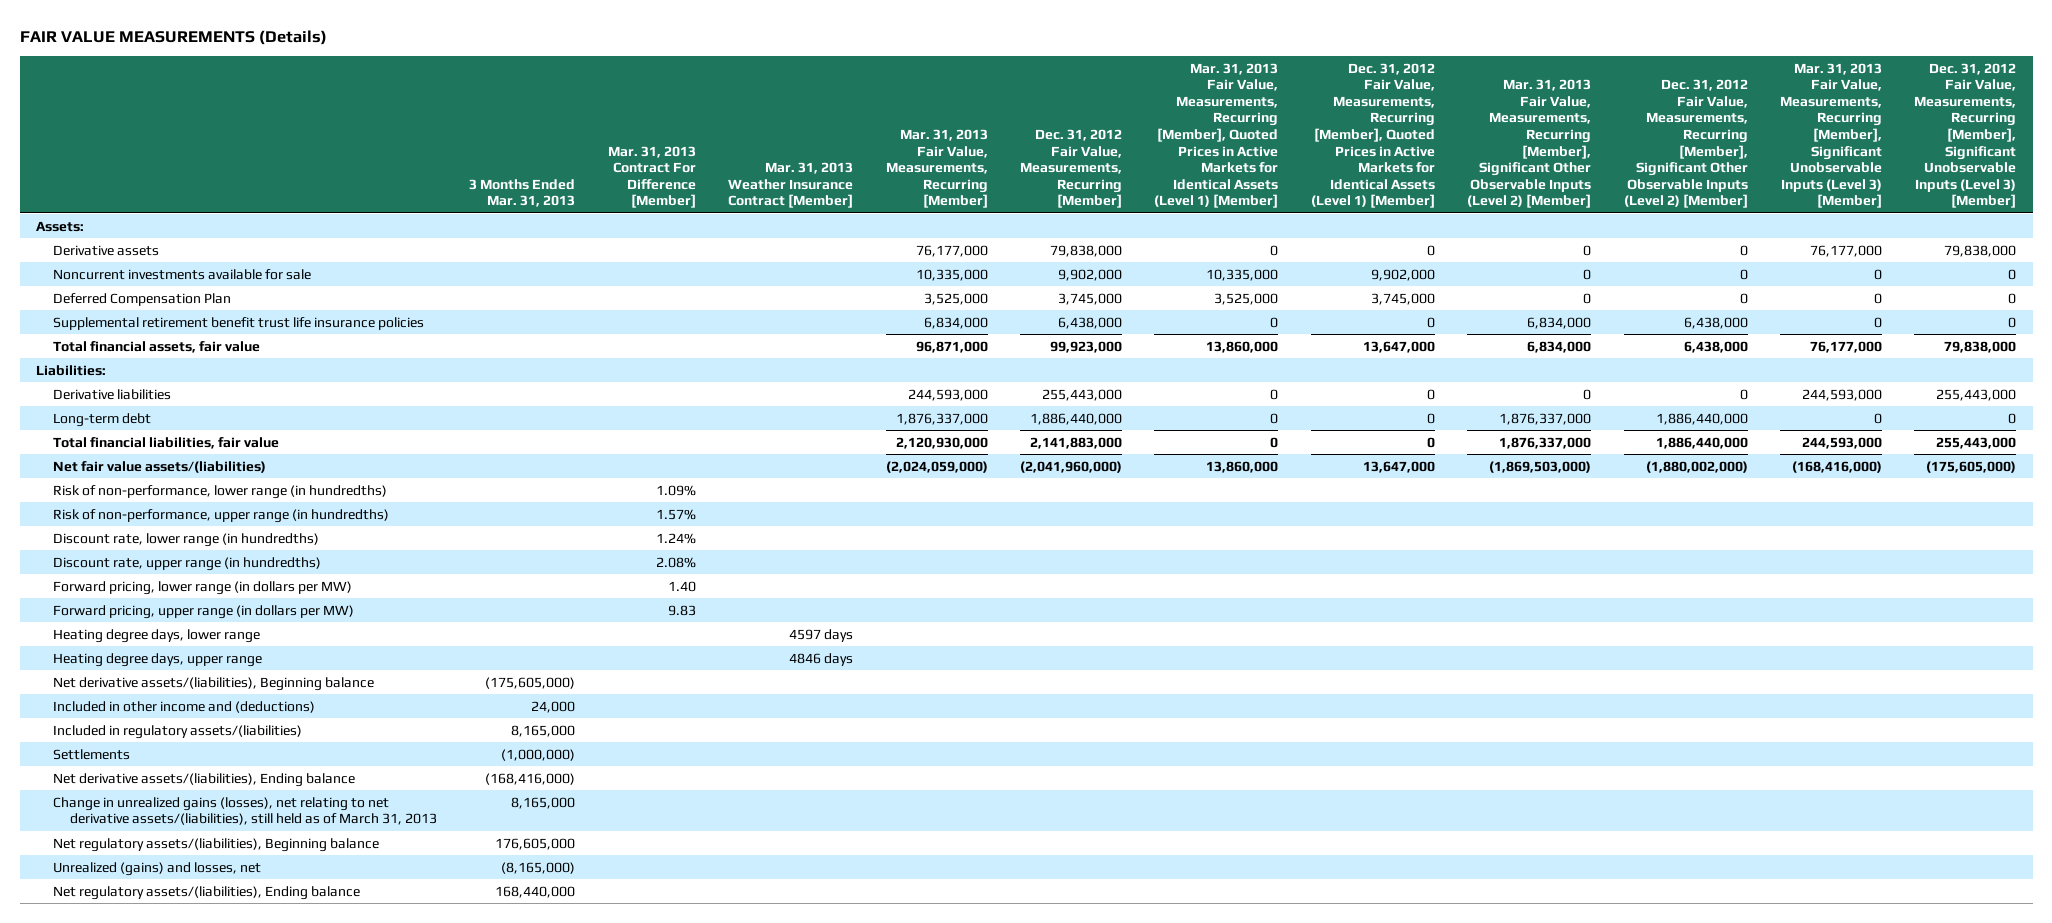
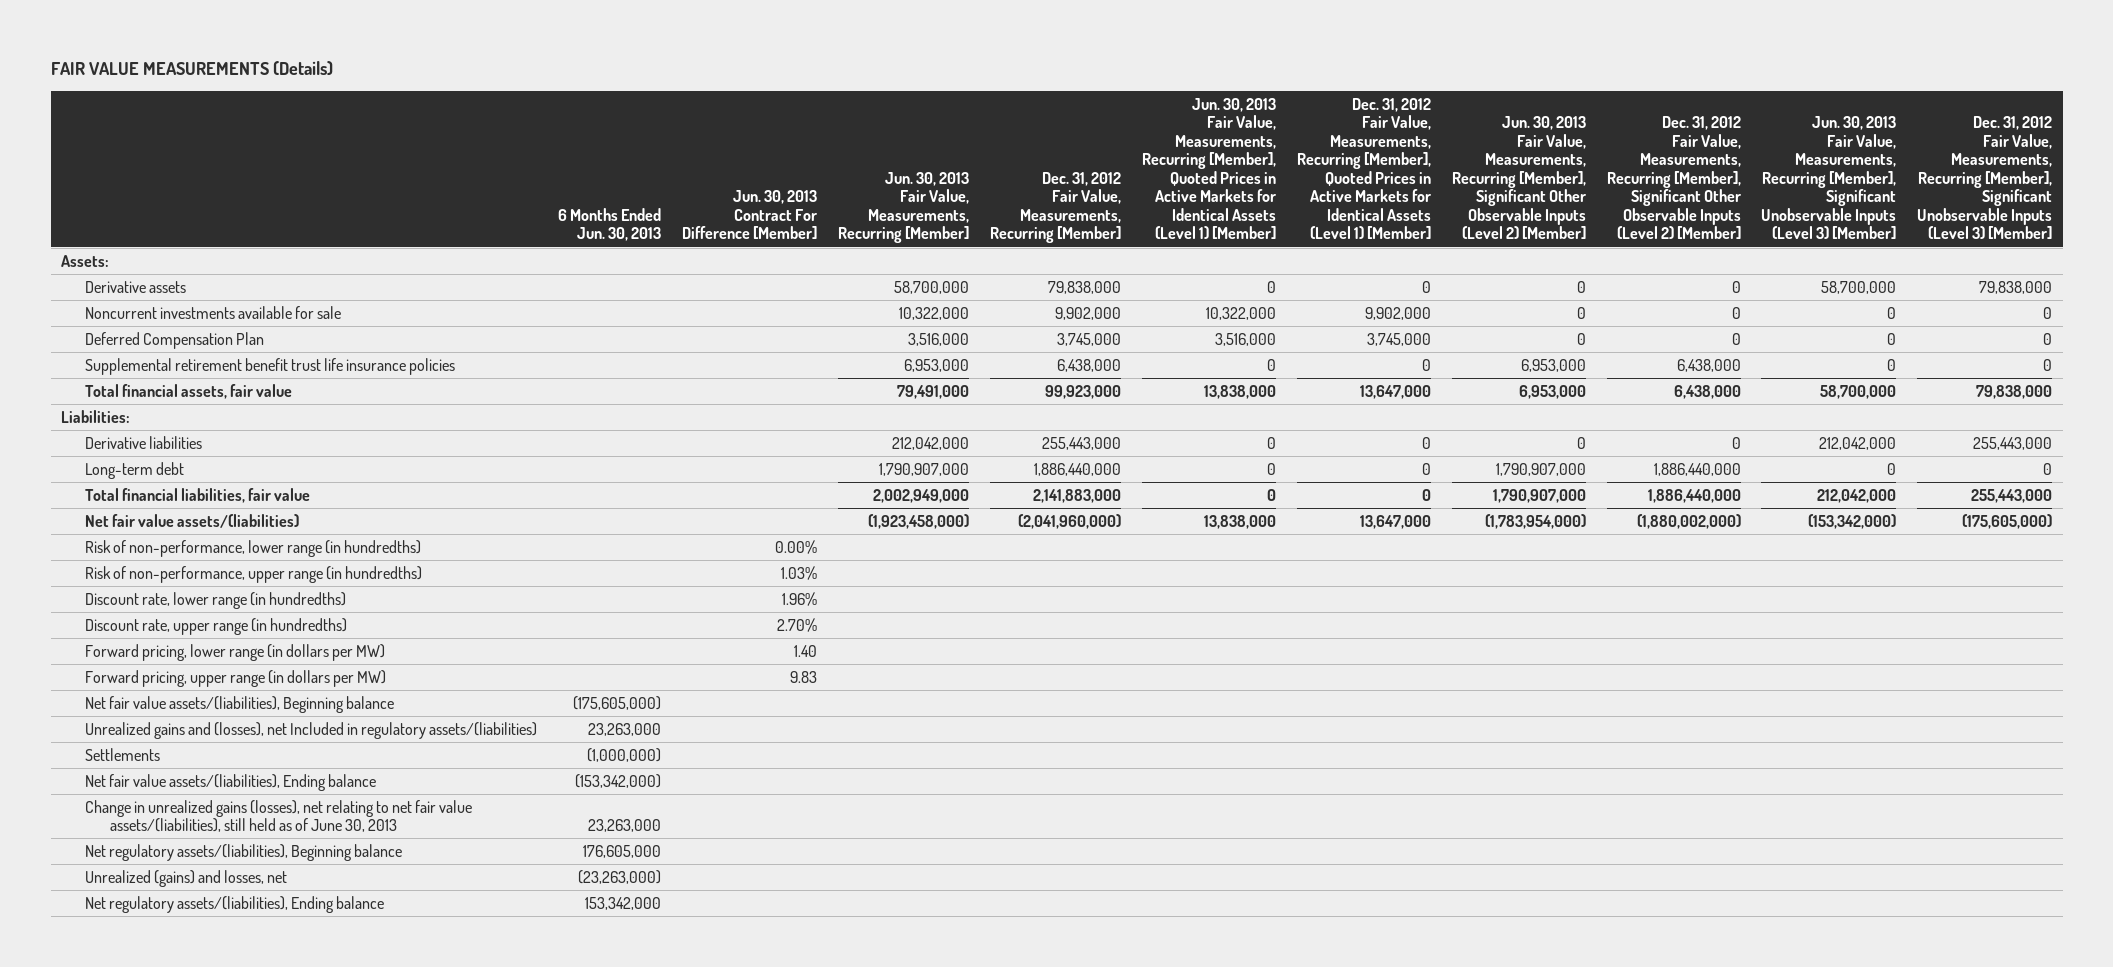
- | 3 Months Ended Mar. 31, 2013 | Mar. 31, 2013 Contract For Difference [Member] | Mar. 31, 2013 Weather Insurance Contract [Member] | Mar. 31, 2013 Fair Value, Measurements, Recurring [Member] | Dec. 31, 2012 Fair Value, Measurements, Recurring [Member] | Mar. 31, 2013 Fair Value, Measurements, Recurring [Member], Quoted Prices in Active Markets for Identical Assets (Level 1) [Member] | Dec. 31, 2012 Fair Value, Measurements, Recurring [Member], Quoted Prices in Active Markets for Identical Assets (Level 1) [Member] | Mar. 31, 2013 Fair Value, Measurements, Recurring [Member], Significant Other Observable Inputs (Level 2) [Member] | Dec. 31, 2012 Fair Value, Measurements, Recurring [Member], Significant Other Observable Inputs (Level 2) [Member] | Mar. 31, 2013 Fair Value, Measurements, Recurring [Member], Significant Unobservable Inputs (Level 3) [Member] | Dec. 31, 2012 Fair Value, Measurements, Recurring [Member], Significant Unobservable Inputs (Level 3) [Member]
+ | 6 Months Ended Jun. 30, 2013 | Jun. 30, 2013 Contract For Difference [Member] | Jun. 30, 2013 Fair Value, Measurements, Recurring [Member] | Dec. 31, 2012 Fair Value, Measurements, Recurring [Member] | Jun. 30, 2013 Fair Value, Measurements, Recurring [Member], Quoted Prices in Active Markets for Identical Assets (Level 1) [Member] | Dec. 31, 2012 Fair Value, Measurements, Recurring [Member], Quoted Prices in Active Markets for Identical Assets (Level 1) [Member] | Jun. 30, 2013 Fair Value, Measurements, Recurring [Member], Significant Other Observable Inputs (Level 2) [Member] | Dec. 31, 2012 Fair Value, Measurements, Recurring [Member], Significant Other Observable Inputs (Level 2) [Member] | Jun. 30, 2013 Fair Value, Measurements, Recurring [Member], Significant Unobservable Inputs (Level 3) [Member] | Dec. 31, 2012 Fair Value, Measurements, Recurring [Member], Significant Unobservable Inputs (Level 3) [Member]
- Heating degree days, lower range | | | 4597 days | | | | | | | |
- Heating degree days, upper range | | | 4846 days | | | | | | | |
- Net derivative assets/(liabilities), Beginning balance | (175,605,000) | | | | | | | | | |
- Included in other income and (deductions) | 24,000 | | | | | | | | | |
- Included in regulatory assets/(liabilities) | 8,165,000 | | | | | | | | | |
+ Net fair value assets/(liabilities), Beginning balance | (175,605,000) | | | | | | | | |
+ Unrealized gains and (losses), net Included in regulatory assets/(liabilities) | 23,263,000 | | | | | | | | |
- Net derivative assets/(liabilities), Ending balance | (168,416,000) | | | | | | | | | |
- Change in unrealized gains (losses), net relating to net derivative assets/(liabilities), still held as of March 31, 2013 | 8,165,000 | | | | | | | | | |
+ Net fair value assets/(liabilities), Ending balance | (153,342,000) | | | | | | | | |
+ Change in unrealized gains (losses), net relating to net fair value assets/(liabilities), still held as of June 30, 2013 | 23,263,000 | | | | | | | | |

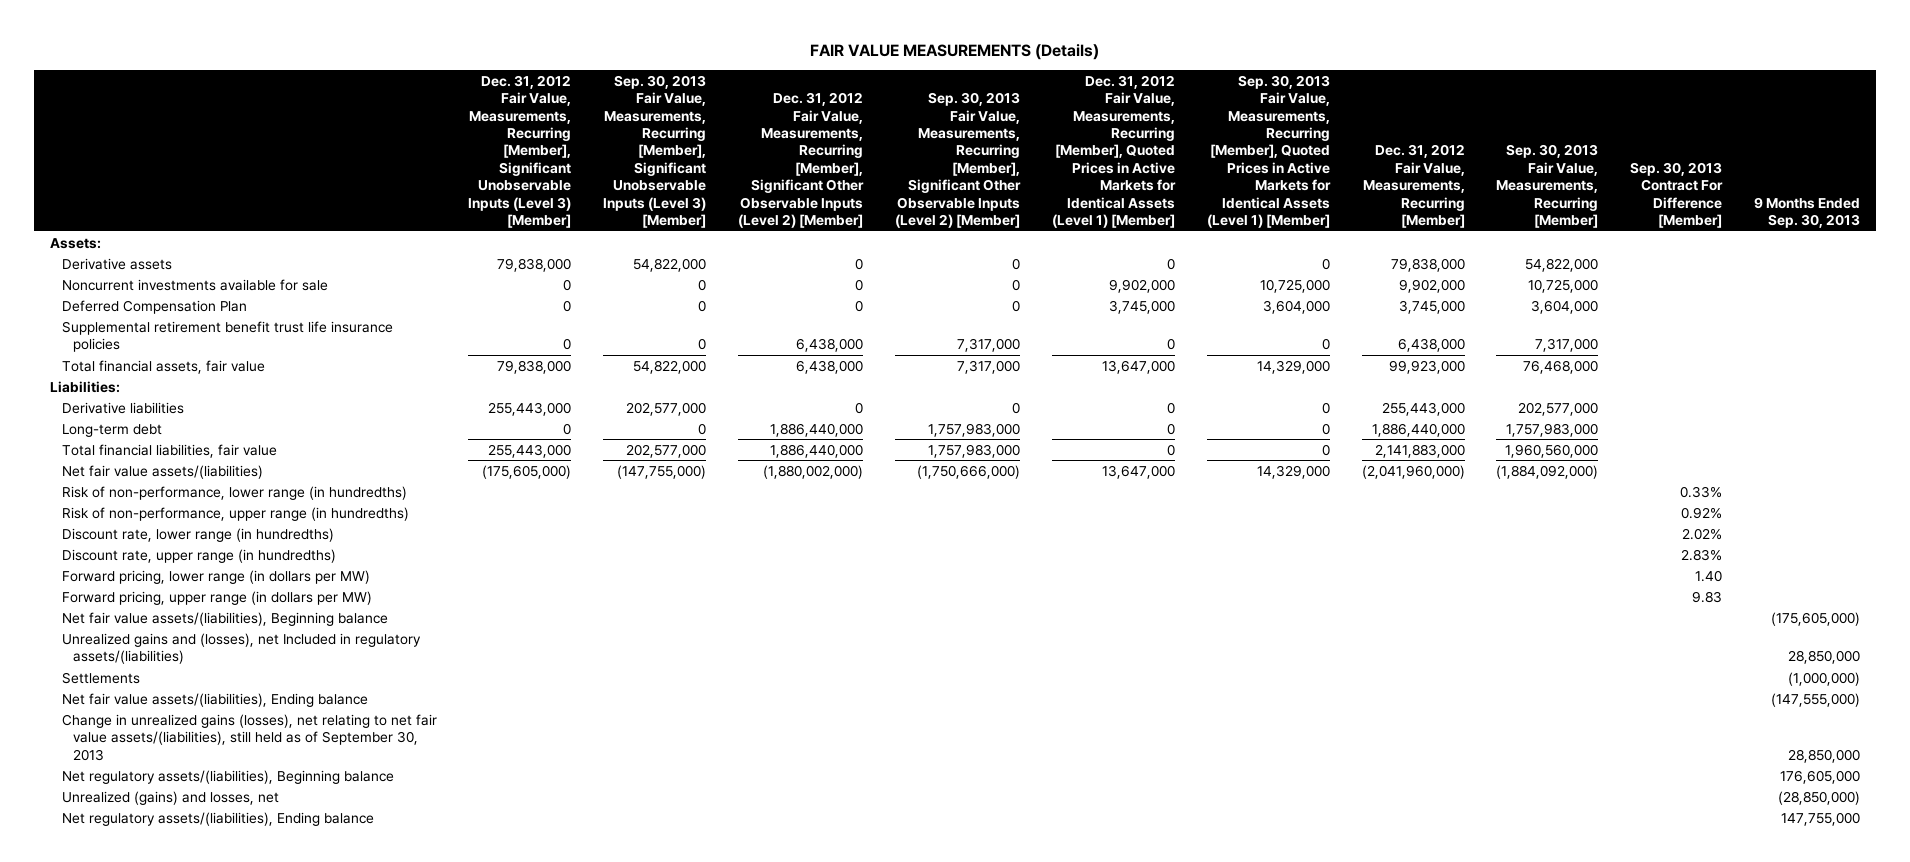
- | 6 Months Ended Jun. 30, 2013 | Jun. 30, 2013 Contract For Difference [Member] | Jun. 30, 2013 Fair Value, Measurements, Recurring [Member] | Dec. 31, 2012 Fair Value, Measurements, Recurring [Member] | Jun. 30, 2013 Fair Value, Measurements, Recurring [Member], Quoted Prices in Active Markets for Identical Assets (Level 1) [Member] | Dec. 31, 2012 Fair Value, Measurements, Recurring [Member], Quoted Prices in Active Markets for Identical Assets (Level 1) [Member] | Jun. 30, 2013 Fair Value, Measurements, Recurring [Member], Significant Other Observable Inputs (Level 2) [Member] | Dec. 31, 2012 Fair Value, Measurements, Recurring [Member], Significant Other Observable Inputs (Level 2) [Member] | Jun. 30, 2013 Fair Value, Measurements, Recurring [Member], Significant Unobservable Inputs (Level 3) [Member] | Dec. 31, 2012 Fair Value, Measurements, Recurring [Member], Significant Unobservable Inputs (Level 3) [Member]
+ | Dec. 31, 2012 Fair Value, Measurements, Recurring [Member], Significant Unobservable Inputs (Level 3) [Member] | Sep. 30, 2013 Fair Value, Measurements, Recurring [Member], Significant Unobservable Inputs (Level 3) [Member] | Dec. 31, 2012 Fair Value, Measurements, Recurring [Member], Significant Other Observable Inputs (Level 2) [Member] | Sep. 30, 2013 Fair Value, Measurements, Recurring [Member], Significant Other Observable Inputs (Level 2) [Member] | Dec. 31, 2012 Fair Value, Measurements, Recurring [Member], Quoted Prices in Active Markets for Identical Assets (Level 1) [Member] | Sep. 30, 2013 Fair Value, Measurements, Recurring [Member], Quoted Prices in Active Markets for Identical Assets (Level 1) [Member] | Dec. 31, 2012 Fair Value, Measurements, Recurring [Member] | Sep. 30, 2013 Fair Value, Measurements, Recurring [Member] | Sep. 30, 2013 Contract For Difference [Member] | 9 Months Ended Sep. 30, 2013
- Change in unrealized gains (losses), net relating to net fair value assets/(liabilities), still held as of June 30, 2013 | 23,263,000 | | | | | | | | |
+ Change in unrealized gains (losses), net relating to net fair value assets/(liabilities), still held as of September 30, 2013 | | | | | | | | | | 28,850,000

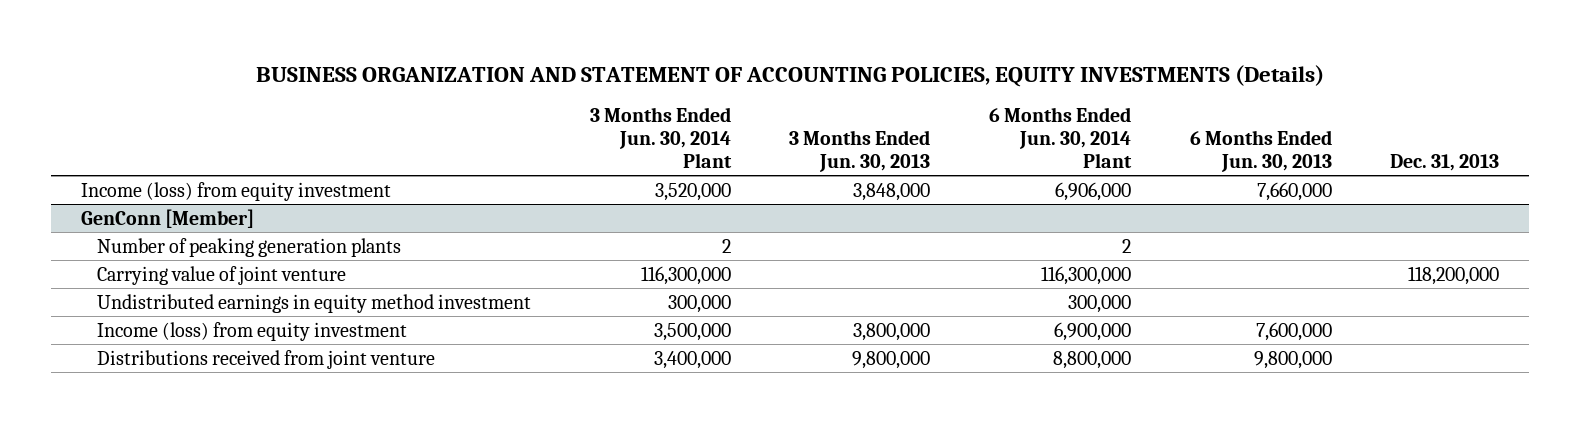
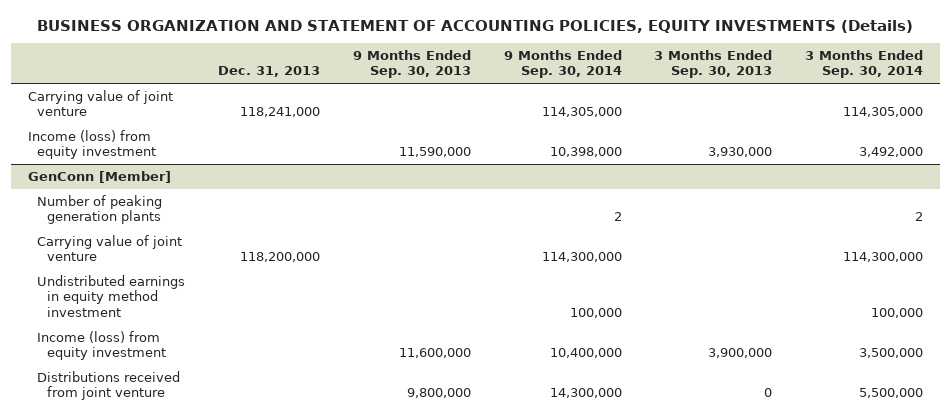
- | 3 Months Ended Jun. 30, 2014 Plant | 3 Months Ended Jun. 30, 2013 | 6 Months Ended Jun. 30, 2014 Plant | 6 Months Ended Jun. 30, 2013 | Dec. 31, 2013
+ | Dec. 31, 2013 | 9 Months Ended Sep. 30, 2013 | 9 Months Ended Sep. 30, 2014 | 3 Months Ended Sep. 30, 2013 | 3 Months Ended Sep. 30, 2014
+ Carrying value of joint venture | 118,241,000 | | 114,305,000 | | 114,305,000

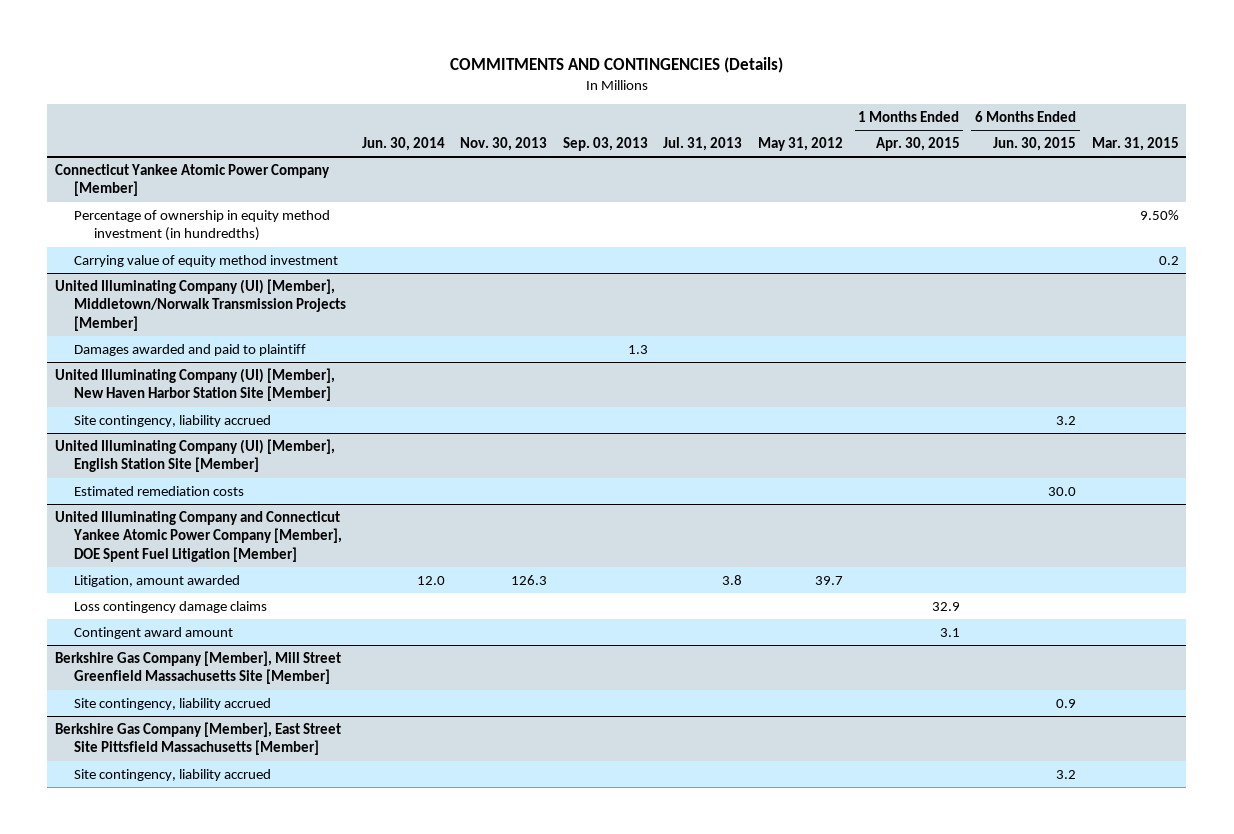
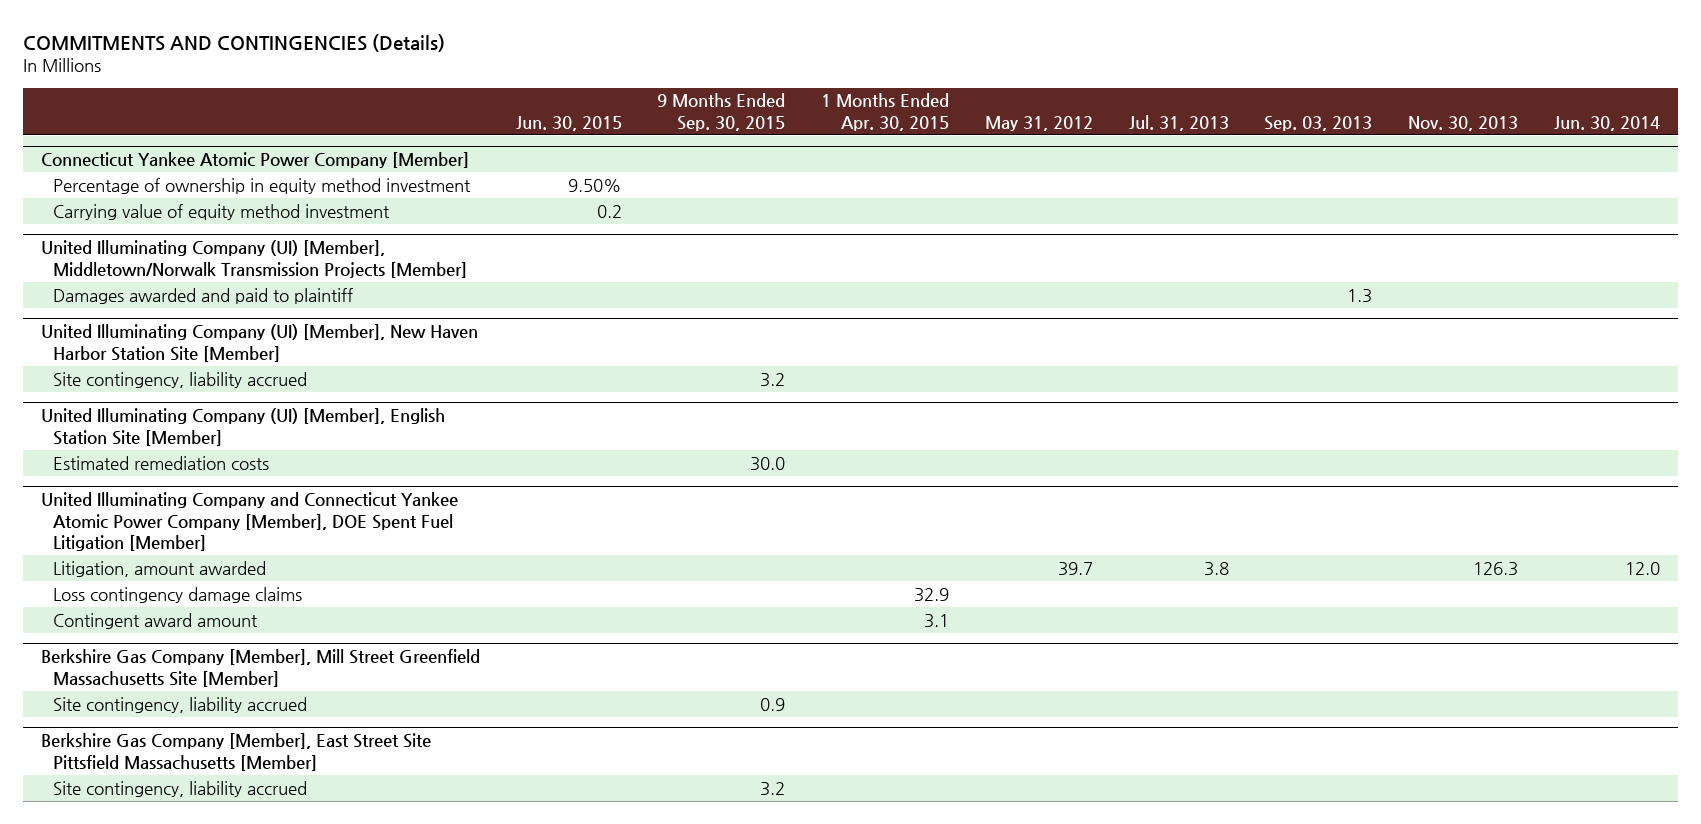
- | Jun. 30, 2014 | Nov. 30, 2013 | Sep. 03, 2013 | Jul. 31, 2013 | May 31, 2012 | 1 Months Ended Apr. 30, 2015 | 6 Months Ended Jun. 30, 2015 | Mar. 31, 2015
+ | Jun. 30, 2015 | 9 Months Ended Sep. 30, 2015 | 1 Months Ended Apr. 30, 2015 | May 31, 2012 | Jul. 31, 2013 | Sep. 03, 2013 | Nov. 30, 2013 | Jun. 30, 2014
@ Connecticut Yankee Atomic Power Company [Member]
- Percentage of ownership in equity method investment (in hundredths) | | | | | | | | 9.50%
+ Percentage of ownership in equity method investment | 9.50% | | | | | | |

